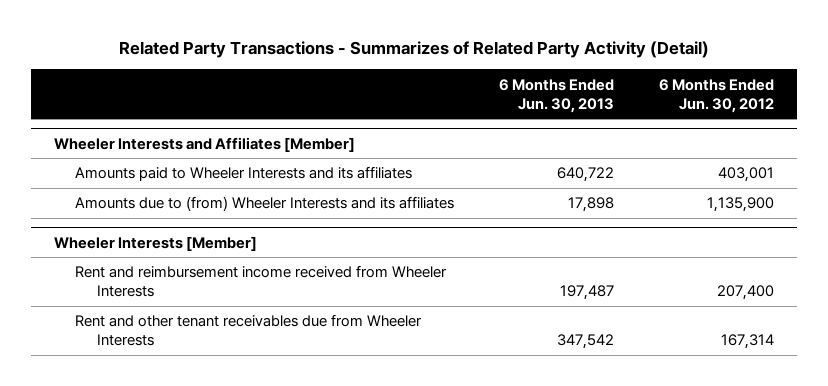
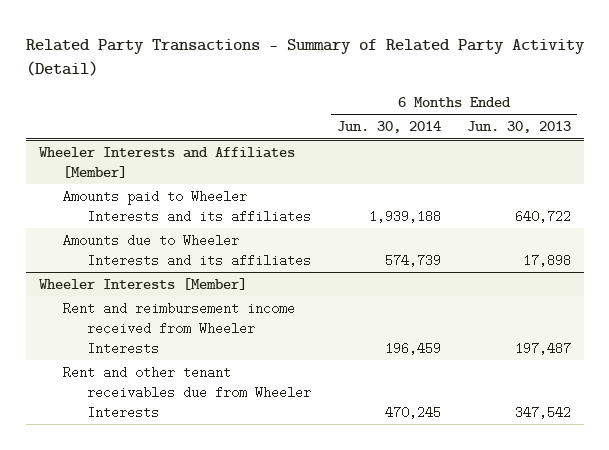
- Related Party Transactions - Summarizes of Related Party Activity (Detail)
+ Related Party Transactions - Summary of Related Party Activity (Detail)
- | 6 Months Ended Jun. 30, 2013 | 6 Months Ended Jun. 30, 2012
+ | 6 Months Ended Jun. 30, 2014 | 6 Months Ended Jun. 30, 2013
@ Wheeler Interests and Affiliates [Member]
- Amounts due to (from) Wheeler Interests and its affiliates | 17,898 | 1,135,900
+ Amounts due to Wheeler Interests and its affiliates | 574,739 | 17,898

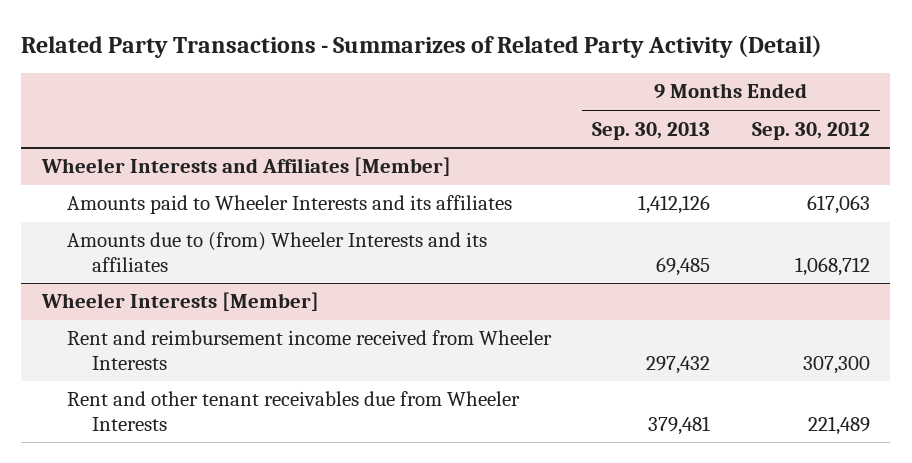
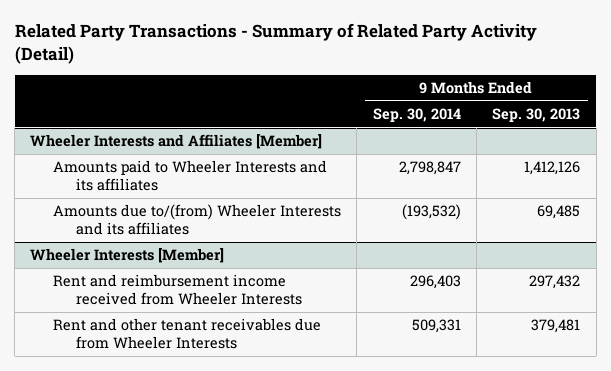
- Related Party Transactions - Summarizes of Related Party Activity (Detail)
+ Related Party Transactions - Summary of Related Party Activity (Detail)
- | 9 Months Ended Sep. 30, 2013 | 9 Months Ended Sep. 30, 2012
+ | 9 Months Ended Sep. 30, 2014 | 9 Months Ended Sep. 30, 2013
@ Wheeler Interests and Affiliates [Member]
- Amounts due to (from) Wheeler Interests and its affiliates | 69,485 | 1,068,712
+ Amounts due to/(from) Wheeler Interests and its affiliates | (193,532) | 69,485

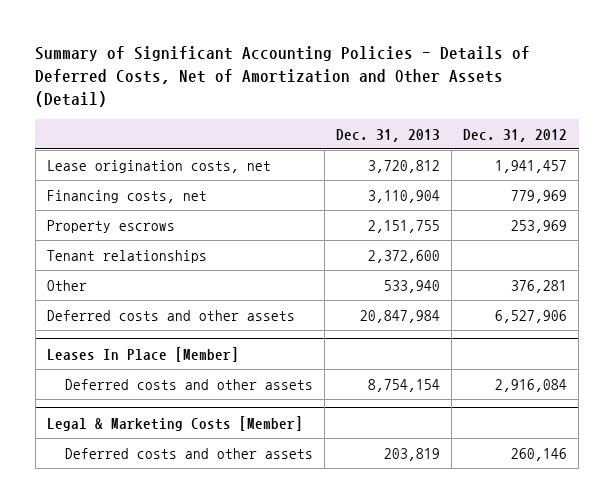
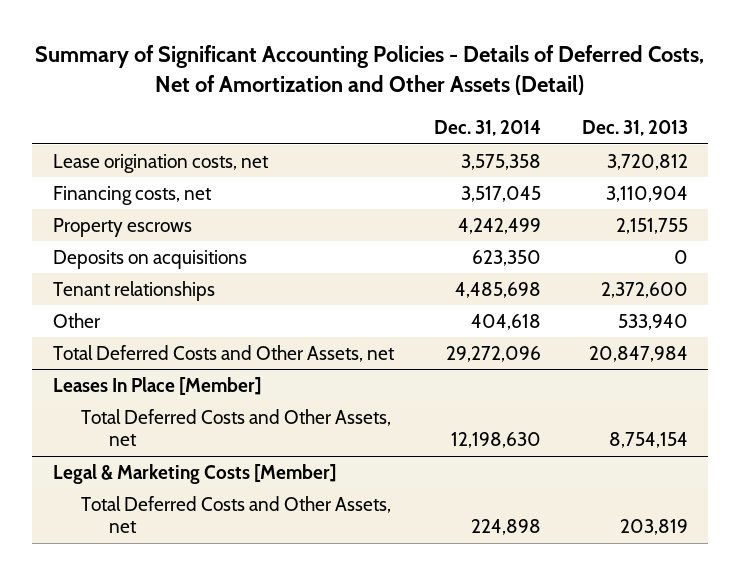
- | Dec. 31, 2013 | Dec. 31, 2012
+ | Dec. 31, 2014 | Dec. 31, 2013
+ Deposits on acquisitions | 623,350 | 0
- Deferred costs and other assets | 20,847,984 | 6,527,906
+ Total Deferred Costs and Other Assets, net | 29,272,096 | 20,847,984
@ Leases In Place [Member]
- Deferred costs and other assets | 8,754,154 | 2,916,084
+ Total Deferred Costs and Other Assets, net | 12,198,630 | 8,754,154
@ Legal & Marketing Costs [Member]
- Deferred costs and other assets | 203,819 | 260,146
+ Total Deferred Costs and Other Assets, net | 224,898 | 203,819

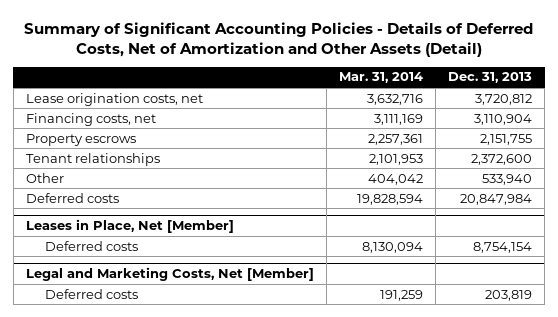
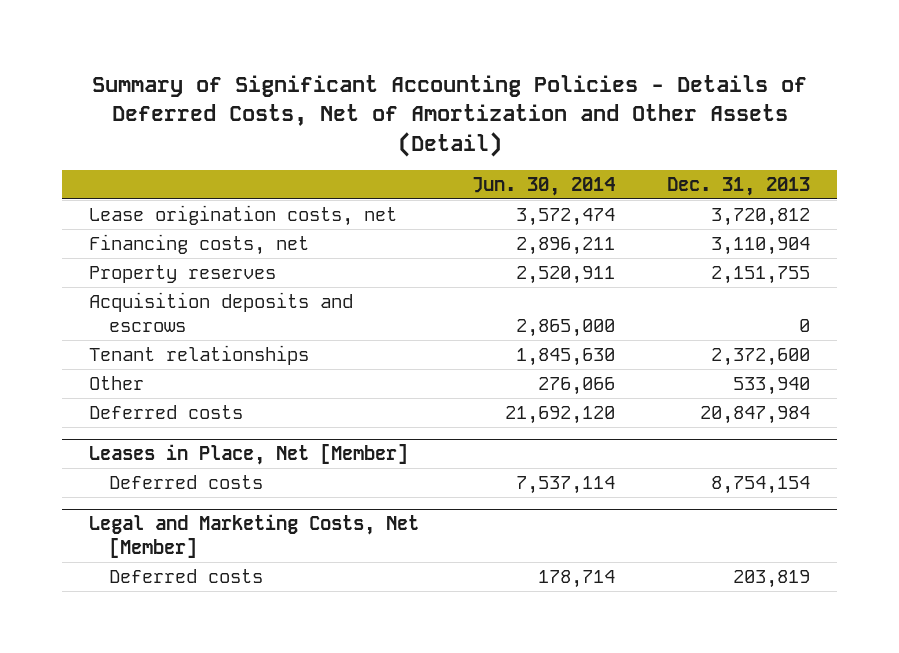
- | Mar. 31, 2014 | Dec. 31, 2013
+ | Jun. 30, 2014 | Dec. 31, 2013
- Property escrows | 2,257,361 | 2,151,755
+ Property reserves | 2,520,911 | 2,151,755
+ Acquisition deposits and escrows | 2,865,000 | 0

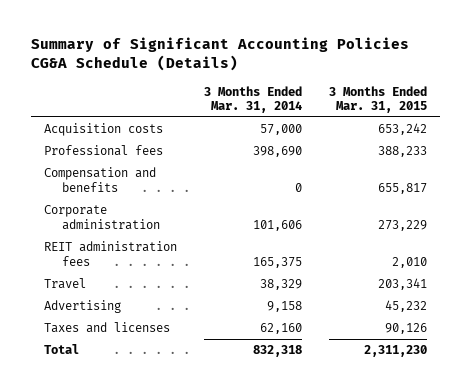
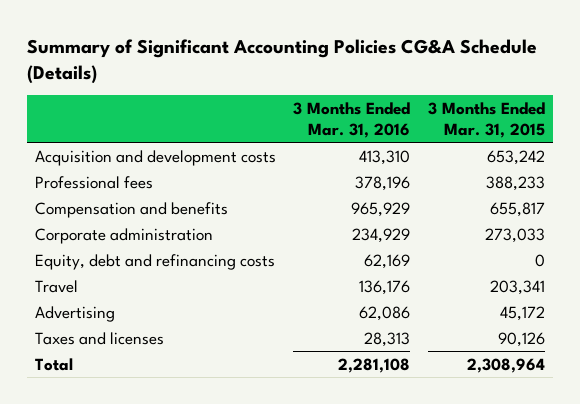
- | 3 Months Ended Mar. 31, 2014 | 3 Months Ended Mar. 31, 2015
+ | 3 Months Ended Mar. 31, 2016 | 3 Months Ended Mar. 31, 2015
- Acquisition costs | 57,000 | 653,242
+ Acquisition and development costs | 413,310 | 653,242
- Corporate administration | 101,606 | 273,229
- REIT administration fees | 165,375 | 2,010
+ Corporate administration | 234,929 | 273,033
+ Equity, debt and refinancing costs | 62,169 | 0
- Advertising | 9,158 | 45,232
+ Advertising | 62,086 | 45,172
- Total | 832,318 | 2,311,230
+ Total | 2,281,108 | 2,308,964

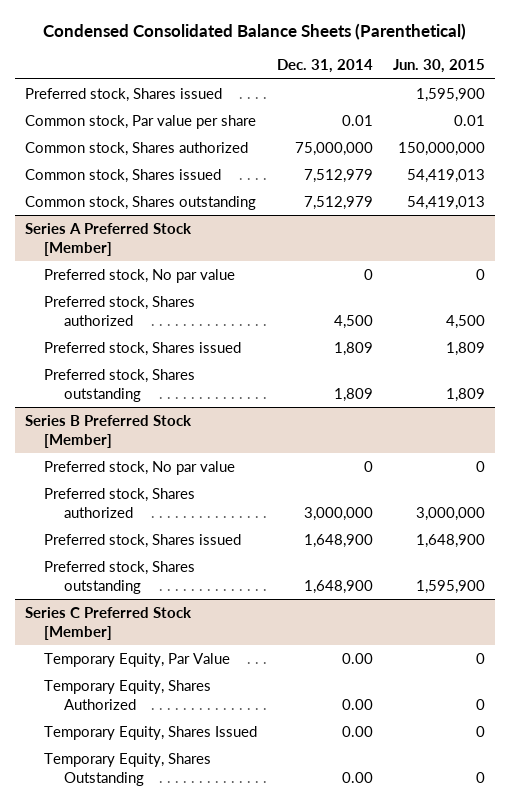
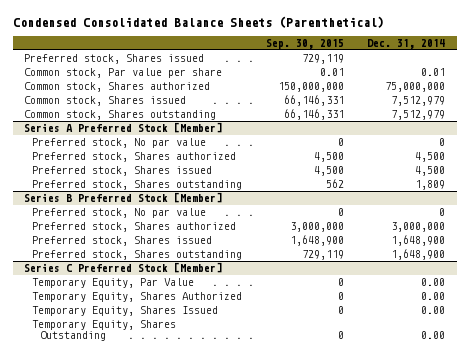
- | Dec. 31, 2014 | Jun. 30, 2015
+ | Sep. 30, 2015 | Dec. 31, 2014
@ Series A Preferred Stock [Member]
- Preferred stock, Shares issued | 1,809 | 1,809
+ Preferred stock, Shares issued | 4,500 | 4,500

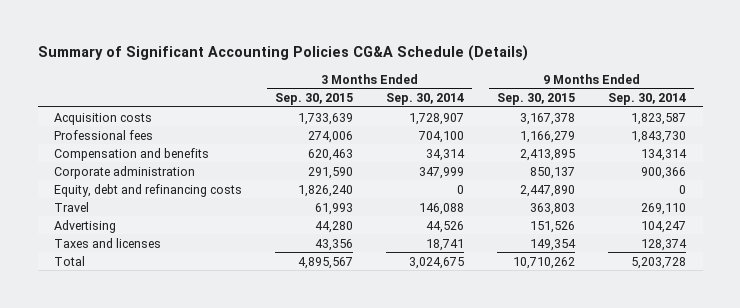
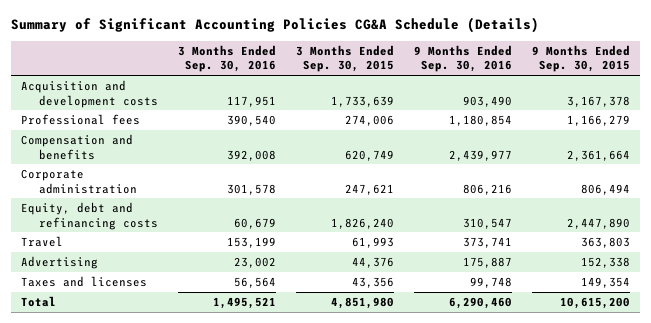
- | 3 Months Ended Sep. 30, 2015 | 3 Months Ended Sep. 30, 2014 | 9 Months Ended Sep. 30, 2015 | 9 Months Ended Sep. 30, 2014
+ | 3 Months Ended Sep. 30, 2016 | 3 Months Ended Sep. 30, 2015 | 9 Months Ended Sep. 30, 2016 | 9 Months Ended Sep. 30, 2015
- Acquisition costs | 1,733,639 | 1,728,907 | 3,167,378 | 1,823,587
+ Acquisition and development costs | 117,951 | 1,733,639 | 903,490 | 3,167,378
- Compensation and benefits | 620,463 | 34,314 | 2,413,895 | 134,314
- Corporate administration | 291,590 | 347,999 | 850,137 | 900,366
+ Compensation and benefits | 392,008 | 620,749 | 2,439,977 | 2,361,664
+ Corporate administration | 301,578 | 247,621 | 806,216 | 806,494
- Advertising | 44,280 | 44,526 | 151,526 | 104,247
+ Advertising | 23,002 | 44,376 | 175,887 | 152,338
- Total | 4,895,567 | 3,024,675 | 10,710,262 | 5,203,728
+ Total | 1,495,521 | 4,851,980 | 6,290,460 | 10,615,200

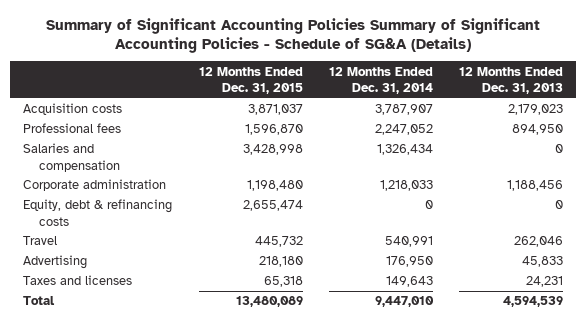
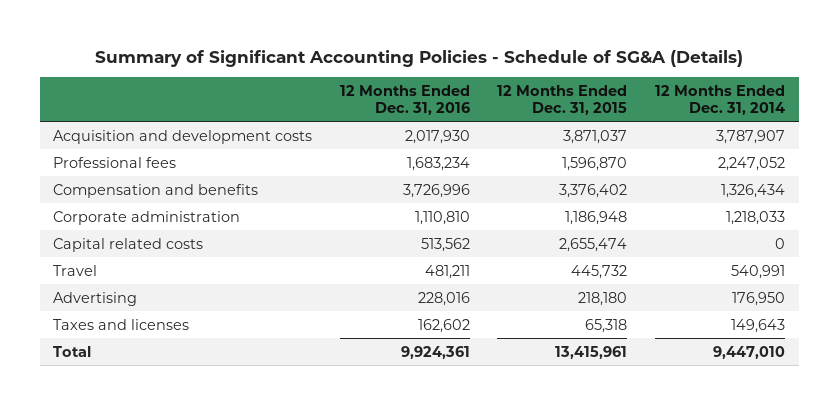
- Summary of Significant Accounting Policies Summary of Significant Accounting Policies - Schedule of SG&A (Details)
+ Summary of Significant Accounting Policies - Schedule of SG&A (Details)
- | 12 Months Ended Dec. 31, 2015 | 12 Months Ended Dec. 31, 2014 | 12 Months Ended Dec. 31, 2013
+ | 12 Months Ended Dec. 31, 2016 | 12 Months Ended Dec. 31, 2015 | 12 Months Ended Dec. 31, 2014
- Acquisition costs | 3,871,037 | 3,787,907 | 2,179,023
+ Acquisition and development costs | 2,017,930 | 3,871,037 | 3,787,907
- Salaries and compensation | 3,428,998 | 1,326,434 | 0
- Corporate administration | 1,198,480 | 1,218,033 | 1,188,456
- Equity, debt & refinancing costs | 2,655,474 | 0 | 0
+ Compensation and benefits | 3,726,996 | 3,376,402 | 1,326,434
+ Corporate administration | 1,110,810 | 1,186,948 | 1,218,033
+ Capital related costs | 513,562 | 2,655,474 | 0
- Total | 13,480,089 | 9,447,010 | 4,594,539
+ Total | 9,924,361 | 13,415,961 | 9,447,010

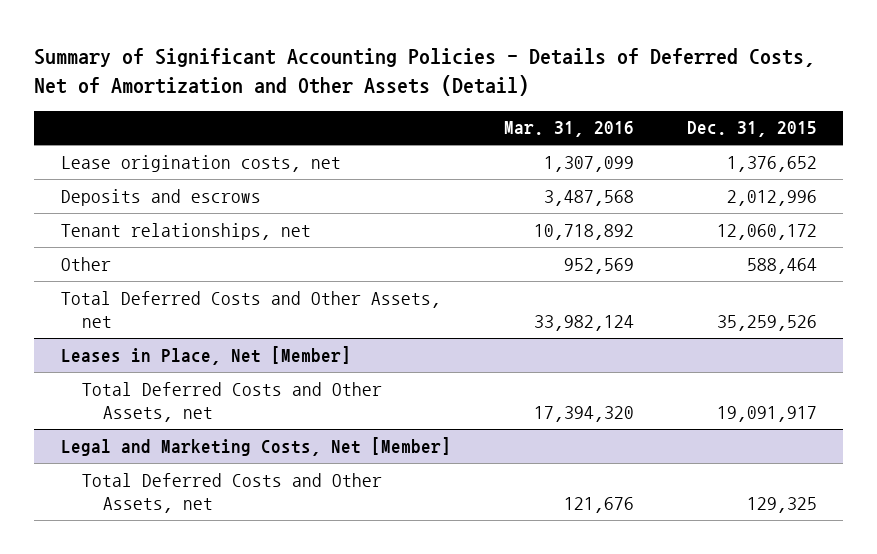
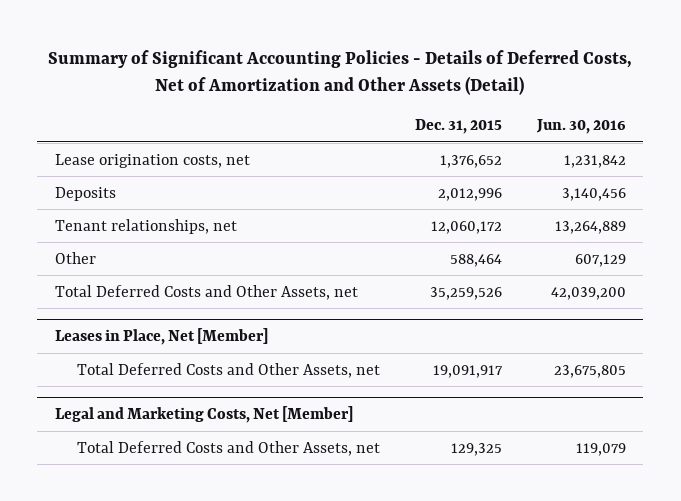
- | Mar. 31, 2016 | Dec. 31, 2015
+ | Dec. 31, 2015 | Jun. 30, 2016
- Deposits and escrows | 3,487,568 | 2,012,996
+ Deposits | 2,012,996 | 3,140,456

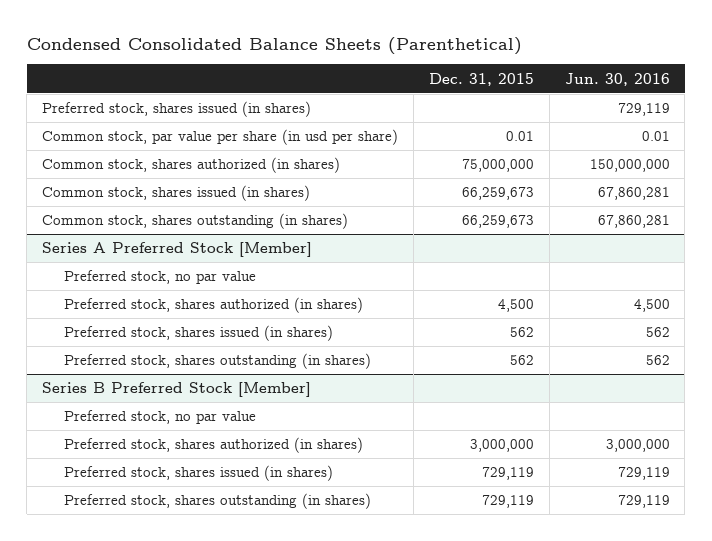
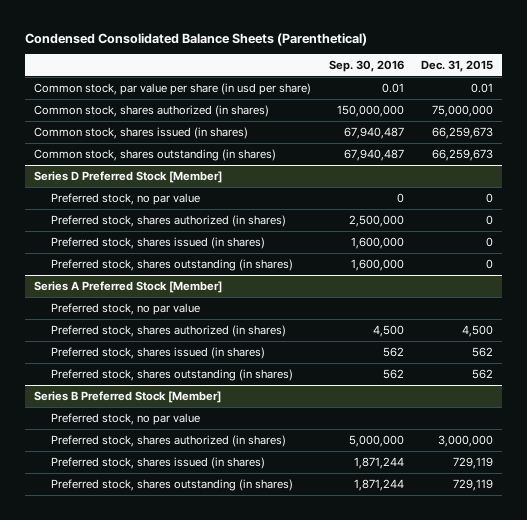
- | Dec. 31, 2015 | Jun. 30, 2016
+ | Sep. 30, 2016 | Dec. 31, 2015
- Preferred stock, shares issued (in shares) | | 729,119
+ Series D Preferred Stock [Member]
+ Preferred stock, no par value | 0 | 0
+ Preferred stock, shares authorized (in shares) | 2,500,000 | 0
+ Preferred stock, shares issued (in shares) | 1,600,000 | 0
+ Preferred stock, shares outstanding (in shares) | 1,600,000 | 0

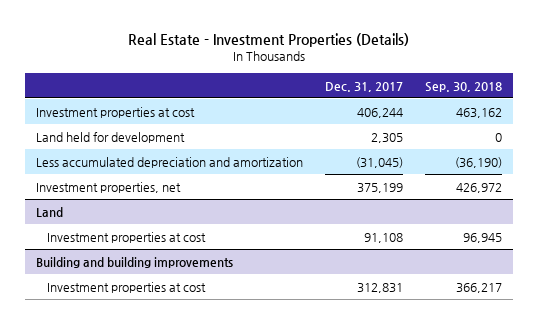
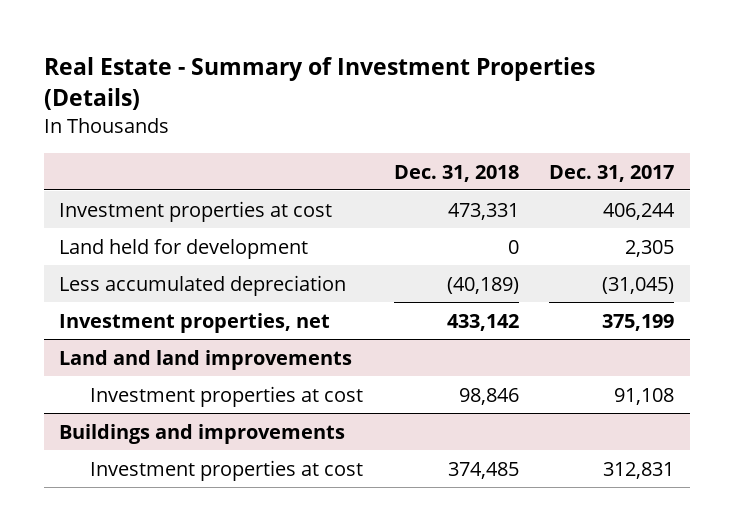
- Real Estate - Investment Properties (Details)
+ Real Estate - Summary of Investment Properties (Details)
- | Dec. 31, 2017 | Sep. 30, 2018
+ | Dec. 31, 2018 | Dec. 31, 2017
- Less accumulated depreciation and amortization | (31,045) | (36,190)
+ Less accumulated depreciation | (40,189) | (31,045)
- Land
+ Land and land improvements
- Building and building improvements
+ Buildings and improvements

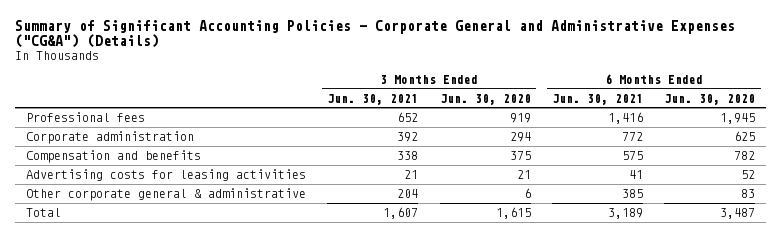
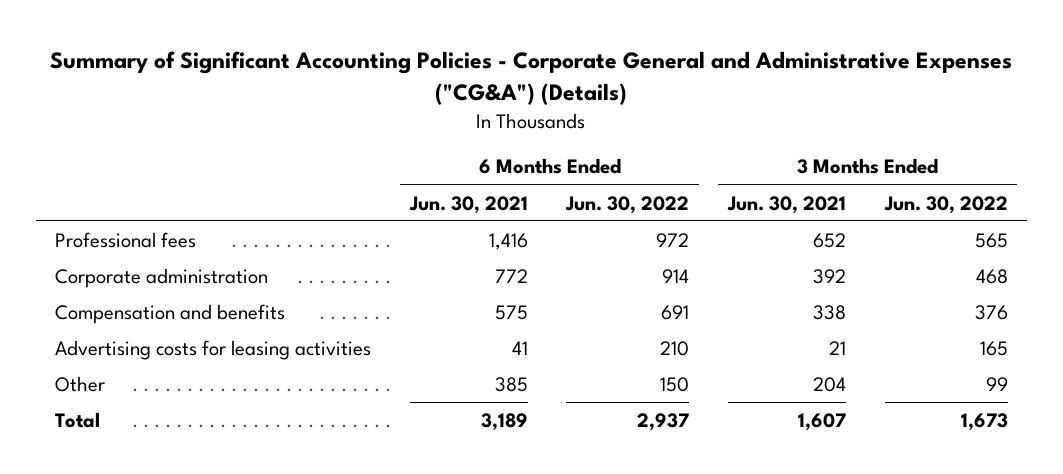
- | 3 Months Ended Jun. 30, 2021 | 3 Months Ended Jun. 30, 2020 | 6 Months Ended Jun. 30, 2021 | 6 Months Ended Jun. 30, 2020
+ | 6 Months Ended Jun. 30, 2021 | 6 Months Ended Jun. 30, 2022 | 3 Months Ended Jun. 30, 2021 | 3 Months Ended Jun. 30, 2022
- Other corporate general & administrative | 204 | 6 | 385 | 83
+ Other | 385 | 150 | 204 | 99

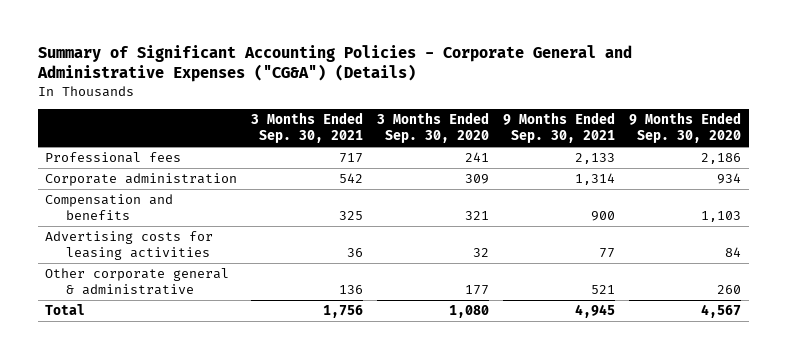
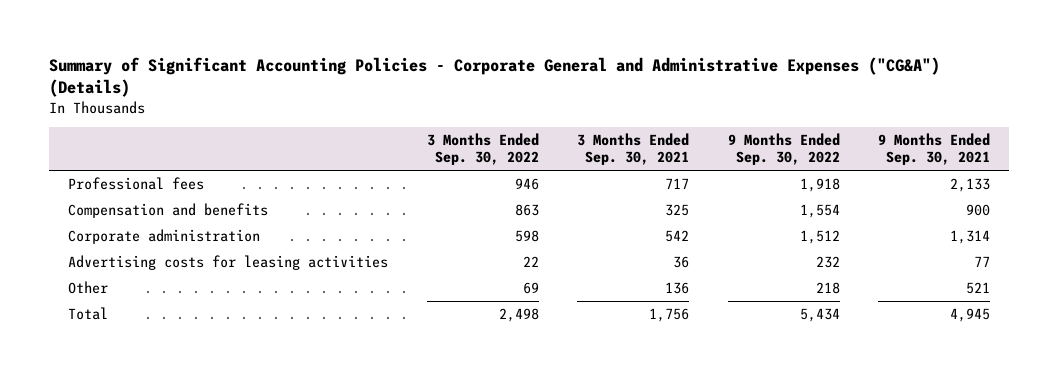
- | 3 Months Ended Sep. 30, 2021 | 3 Months Ended Sep. 30, 2020 | 9 Months Ended Sep. 30, 2021 | 9 Months Ended Sep. 30, 2020
+ | 3 Months Ended Sep. 30, 2022 | 3 Months Ended Sep. 30, 2021 | 9 Months Ended Sep. 30, 2022 | 9 Months Ended Sep. 30, 2021
moved down: Corporate administration | 598 | 542 | 1,512 | 1,314
- Other corporate general & administrative | 136 | 177 | 521 | 260
+ Other | 69 | 136 | 218 | 521

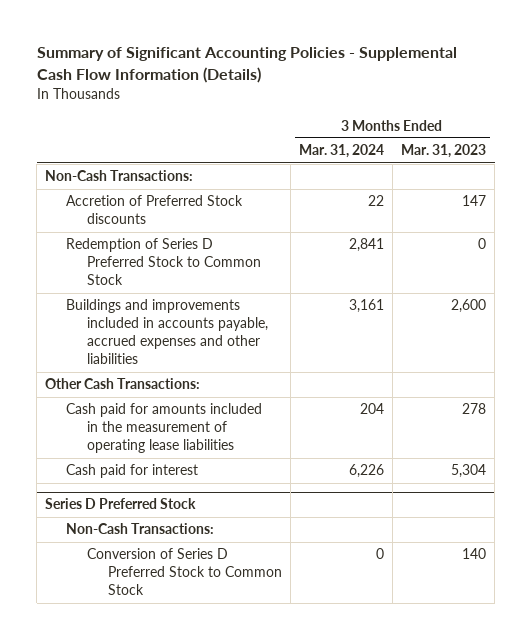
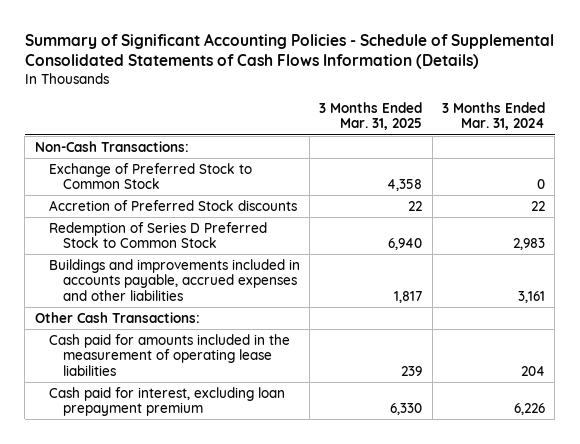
- Summary of Significant Accounting Policies - Supplemental Cash Flow Information (Details)
+ Summary of Significant Accounting Policies - Schedule of Supplemental Consolidated Statements of Cash Flows Information (Details)
- | 3 Months Ended Mar. 31, 2024 | 3 Months Ended Mar. 31, 2023
+ | 3 Months Ended Mar. 31, 2025 | 3 Months Ended Mar. 31, 2024
+ Exchange of Preferred Stock to Common Stock | 4,358 | 0
- Redemption of Series D Preferred Stock to Common Stock | 2,841 | 0
+ Redemption of Series D Preferred Stock to Common Stock | 6,940 | 2,983
- Cash paid for interest | 6,226 | 5,304
- Series D Preferred Stock
- Non-Cash Transactions:
- Conversion of Series D Preferred Stock to Common Stock | 0 | 140
+ Cash paid for interest, excluding loan prepayment premium | 6,330 | 6,226

